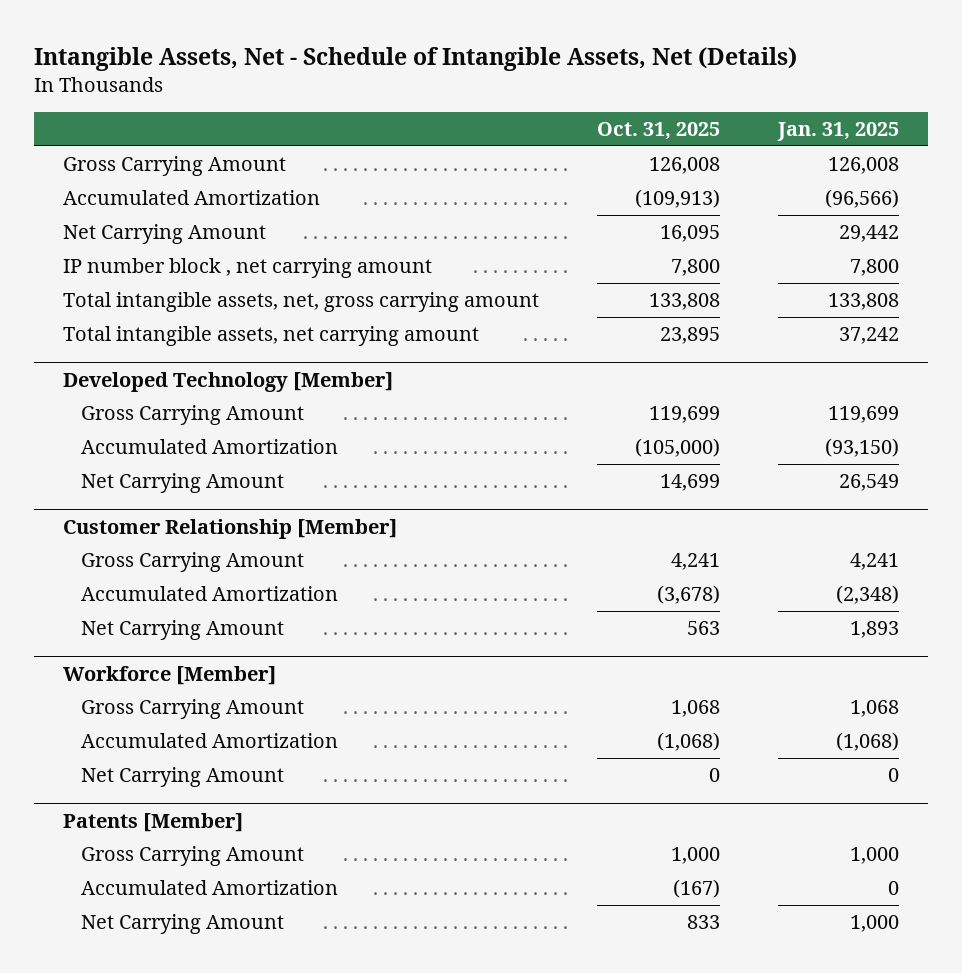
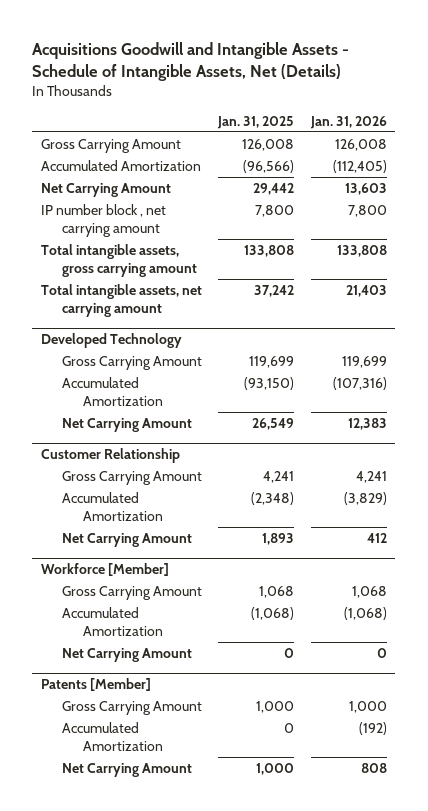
- Intangible Assets, Net - Schedule of Intangible Assets, Net (Details)
+ Acquisitions Goodwill and Intangible Assets - Schedule of Intangible Assets, Net (Details)
- | Oct. 31, 2025 | Jan. 31, 2025
+ | Jan. 31, 2025 | Jan. 31, 2026
- Total intangible assets, net, gross carrying amount | 133,808 | 133,808
+ Total intangible assets, gross carrying amount | 133,808 | 133,808
- Developed Technology [Member]
+ Developed Technology
- Customer Relationship [Member]
+ Customer Relationship

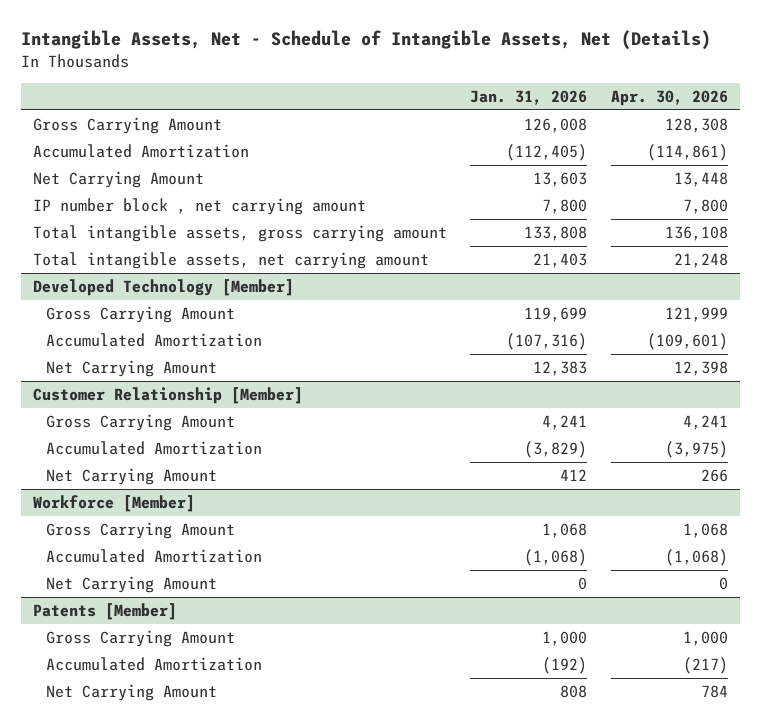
- Acquisitions Goodwill and Intangible Assets - Schedule of Intangible Assets, Net (Details)
+ Intangible Assets, Net - Schedule of Intangible Assets, Net (Details)
- | Jan. 31, 2025 | Jan. 31, 2026
+ | Jan. 31, 2026 | Apr. 30, 2026
- Developed Technology
+ Developed Technology [Member]
- Customer Relationship
+ Customer Relationship [Member]

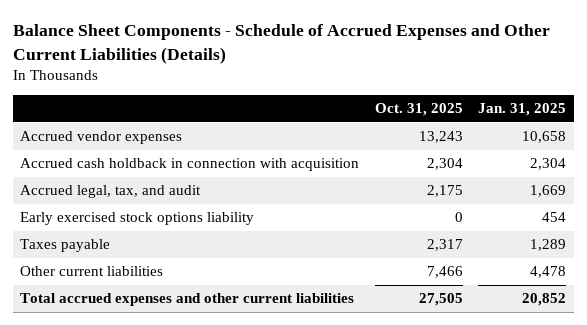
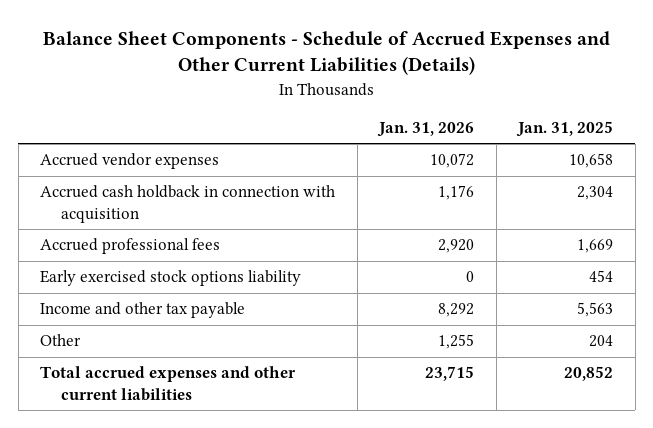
- | Oct. 31, 2025 | Jan. 31, 2025
+ | Jan. 31, 2026 | Jan. 31, 2025
- Accrued legal, tax, and audit | 2,175 | 1,669
+ Accrued professional fees | 2,920 | 1,669
- Taxes payable | 2,317 | 1,289
- Other current liabilities | 7,466 | 4,478
+ Income and other tax payable | 8,292 | 5,563
+ Other | 1,255 | 204

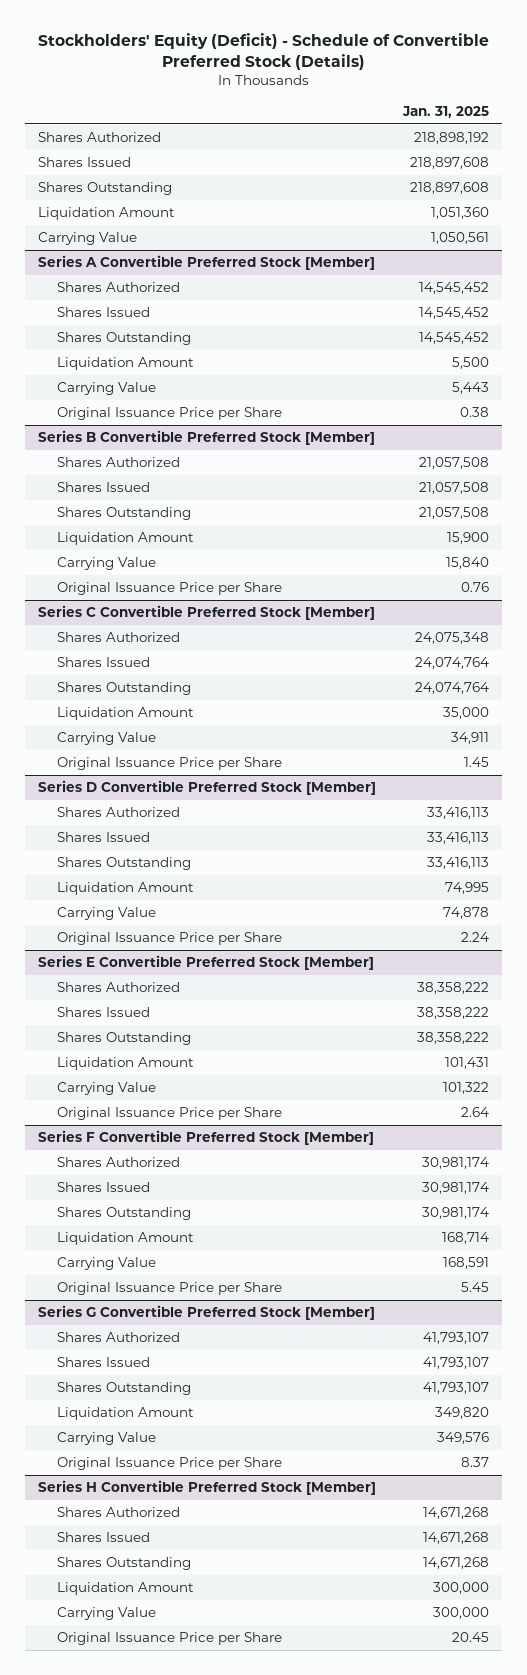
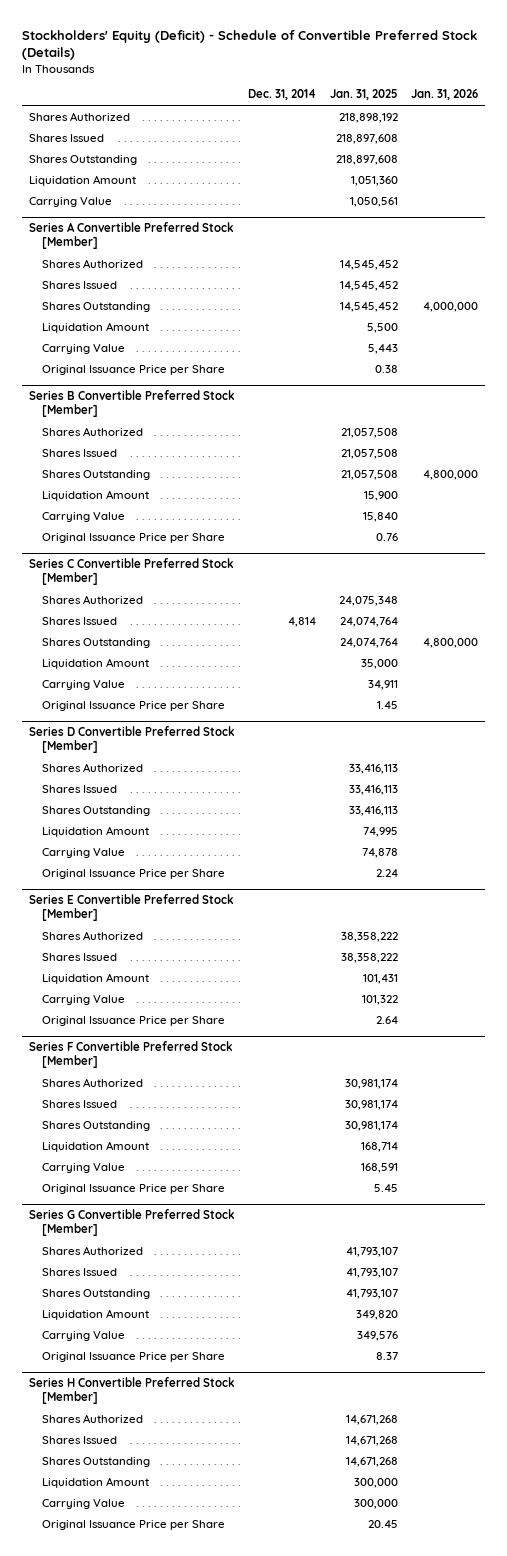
- | Jan. 31, 2025
+ | Dec. 31, 2014 | Jan. 31, 2025 | Jan. 31, 2026
@ Series E Convertible Preferred Stock [Member]
- Shares Outstanding | 38,358,222

